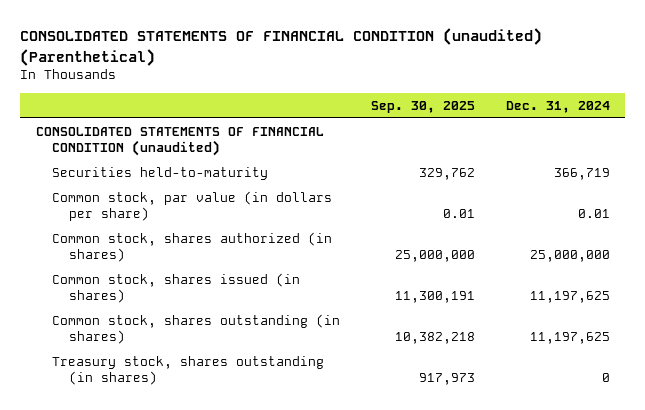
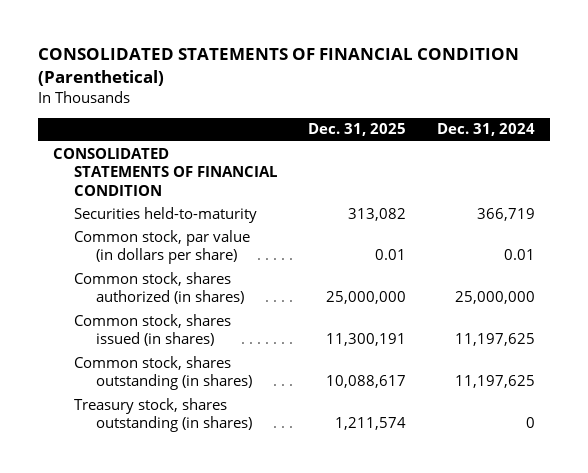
- CONSOLIDATED STATEMENTS OF FINANCIAL CONDITION (unaudited) (Parenthetical)
+ CONSOLIDATED STATEMENTS OF FINANCIAL CONDITION (Parenthetical)
- | Sep. 30, 2025 | Dec. 31, 2024
+ | Dec. 31, 2025 | Dec. 31, 2024
- CONSOLIDATED STATEMENTS OF FINANCIAL CONDITION (unaudited)
+ CONSOLIDATED STATEMENTS OF FINANCIAL CONDITION

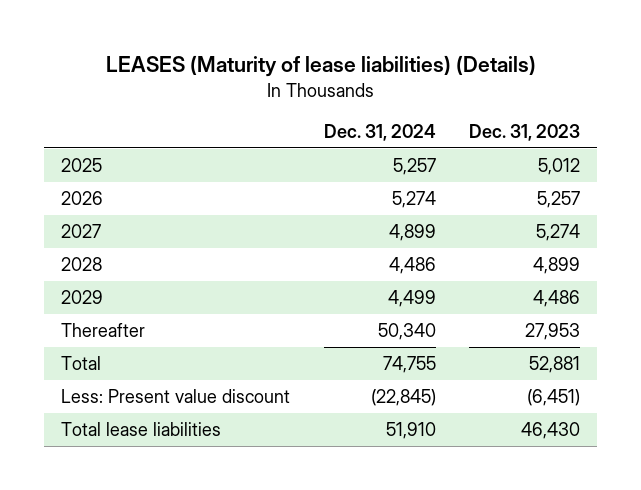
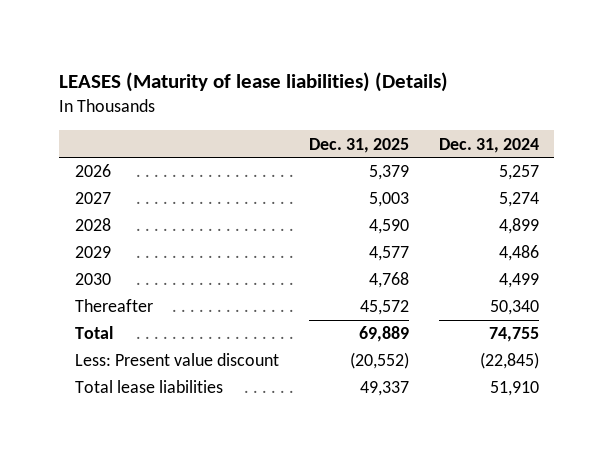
- | Dec. 31, 2024 | Dec. 31, 2023
+ | Dec. 31, 2025 | Dec. 31, 2024
- 2025 | 5,257 | 5,012
- 2026 | 5,274 | 5,257
- 2027 | 4,899 | 5,274
- 2028 | 4,486 | 4,899
- 2029 | 4,499 | 4,486
+ 2026 | 5,379 | 5,257
+ 2027 | 5,003 | 5,274
+ 2028 | 4,590 | 4,899
+ 2029 | 4,577 | 4,486
+ 2030 | 4,768 | 4,499

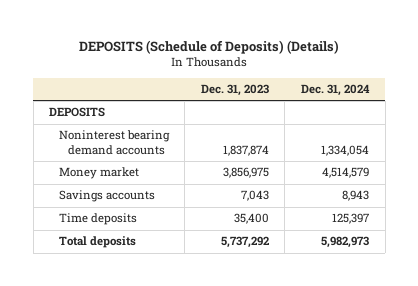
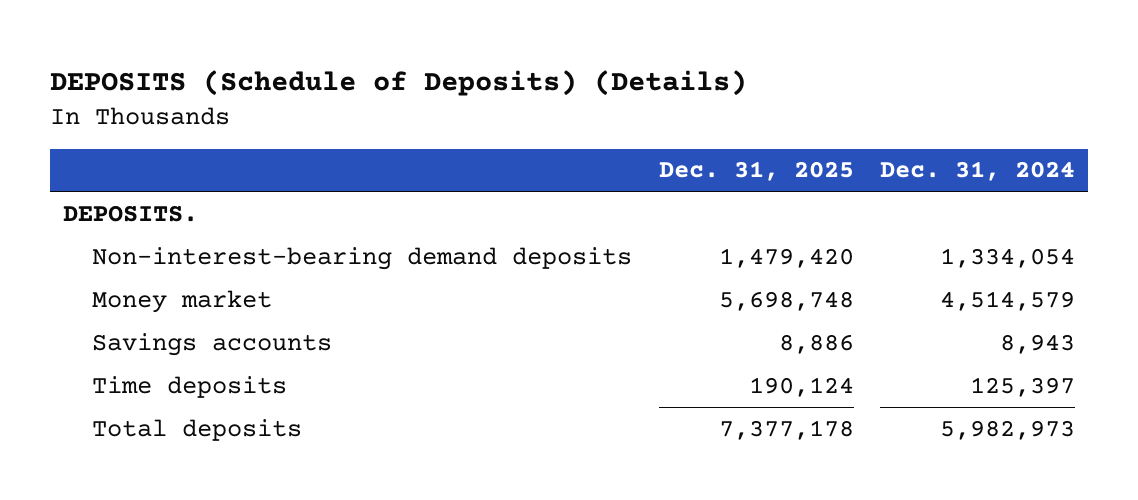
- | Dec. 31, 2023 | Dec. 31, 2024
+ | Dec. 31, 2025 | Dec. 31, 2024
- DEPOSITS
- Noninterest bearing demand accounts | 1,837,874 | 1,334,054
+ DEPOSITS.
+ Non-interest-bearing demand deposits | 1,479,420 | 1,334,054

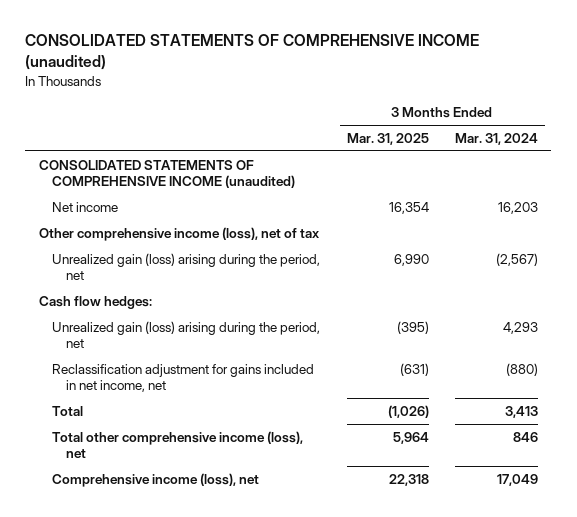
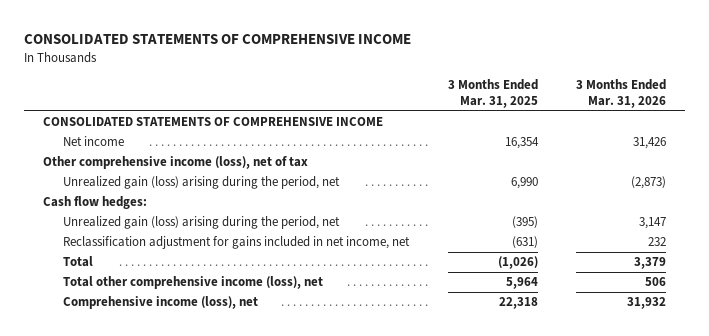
- CONSOLIDATED STATEMENTS OF COMPREHENSIVE INCOME (unaudited)
+ CONSOLIDATED STATEMENTS OF COMPREHENSIVE INCOME
- | 3 Months Ended Mar. 31, 2025 | 3 Months Ended Mar. 31, 2024
+ | 3 Months Ended Mar. 31, 2025 | 3 Months Ended Mar. 31, 2026
- CONSOLIDATED STATEMENTS OF COMPREHENSIVE INCOME (unaudited)
+ CONSOLIDATED STATEMENTS OF COMPREHENSIVE INCOME

